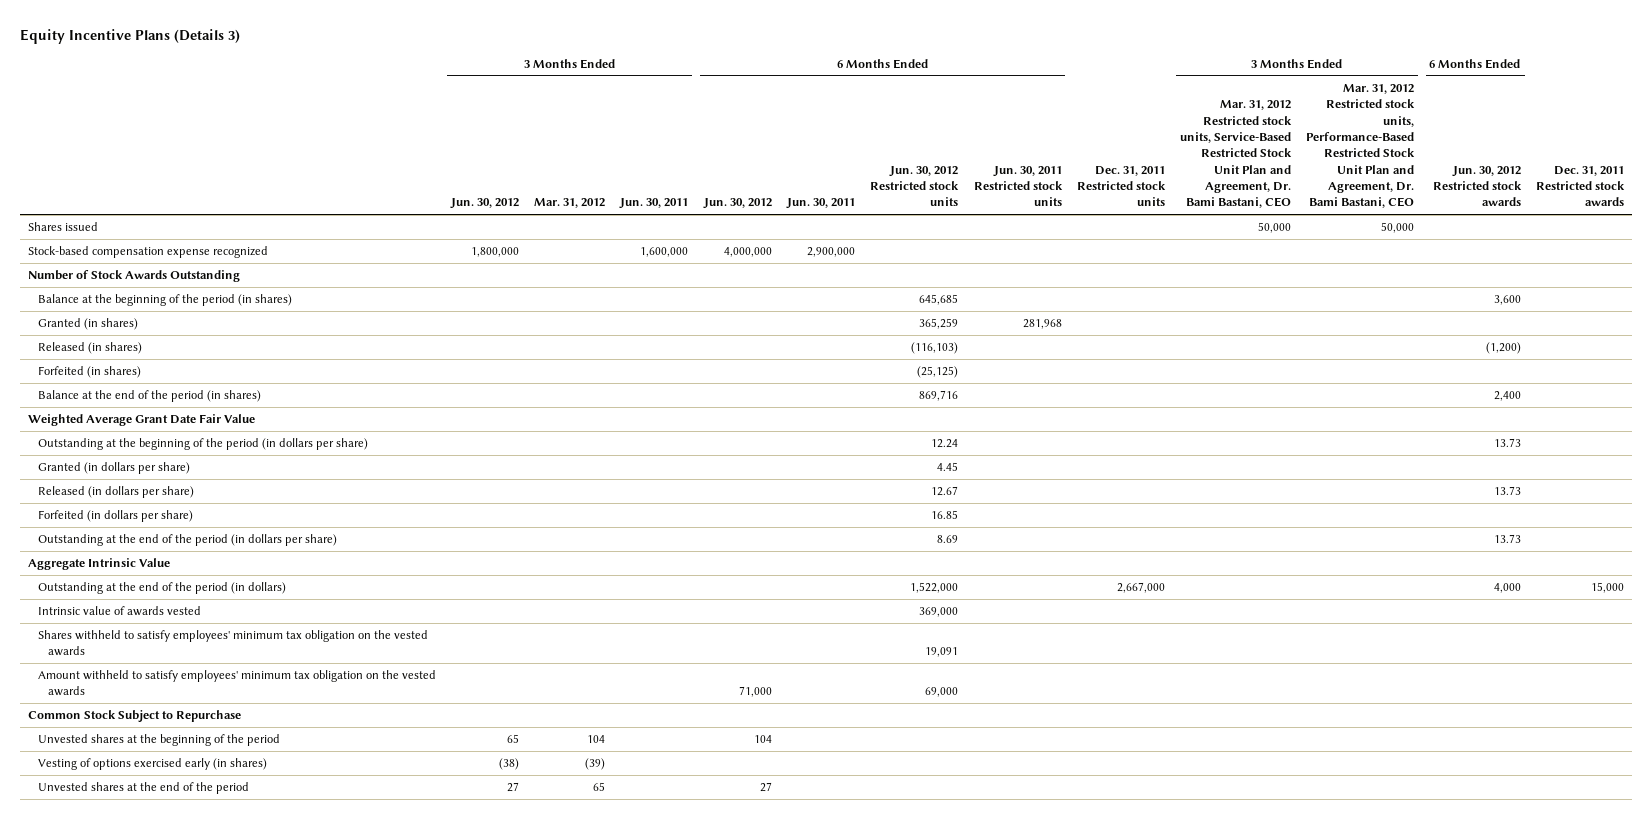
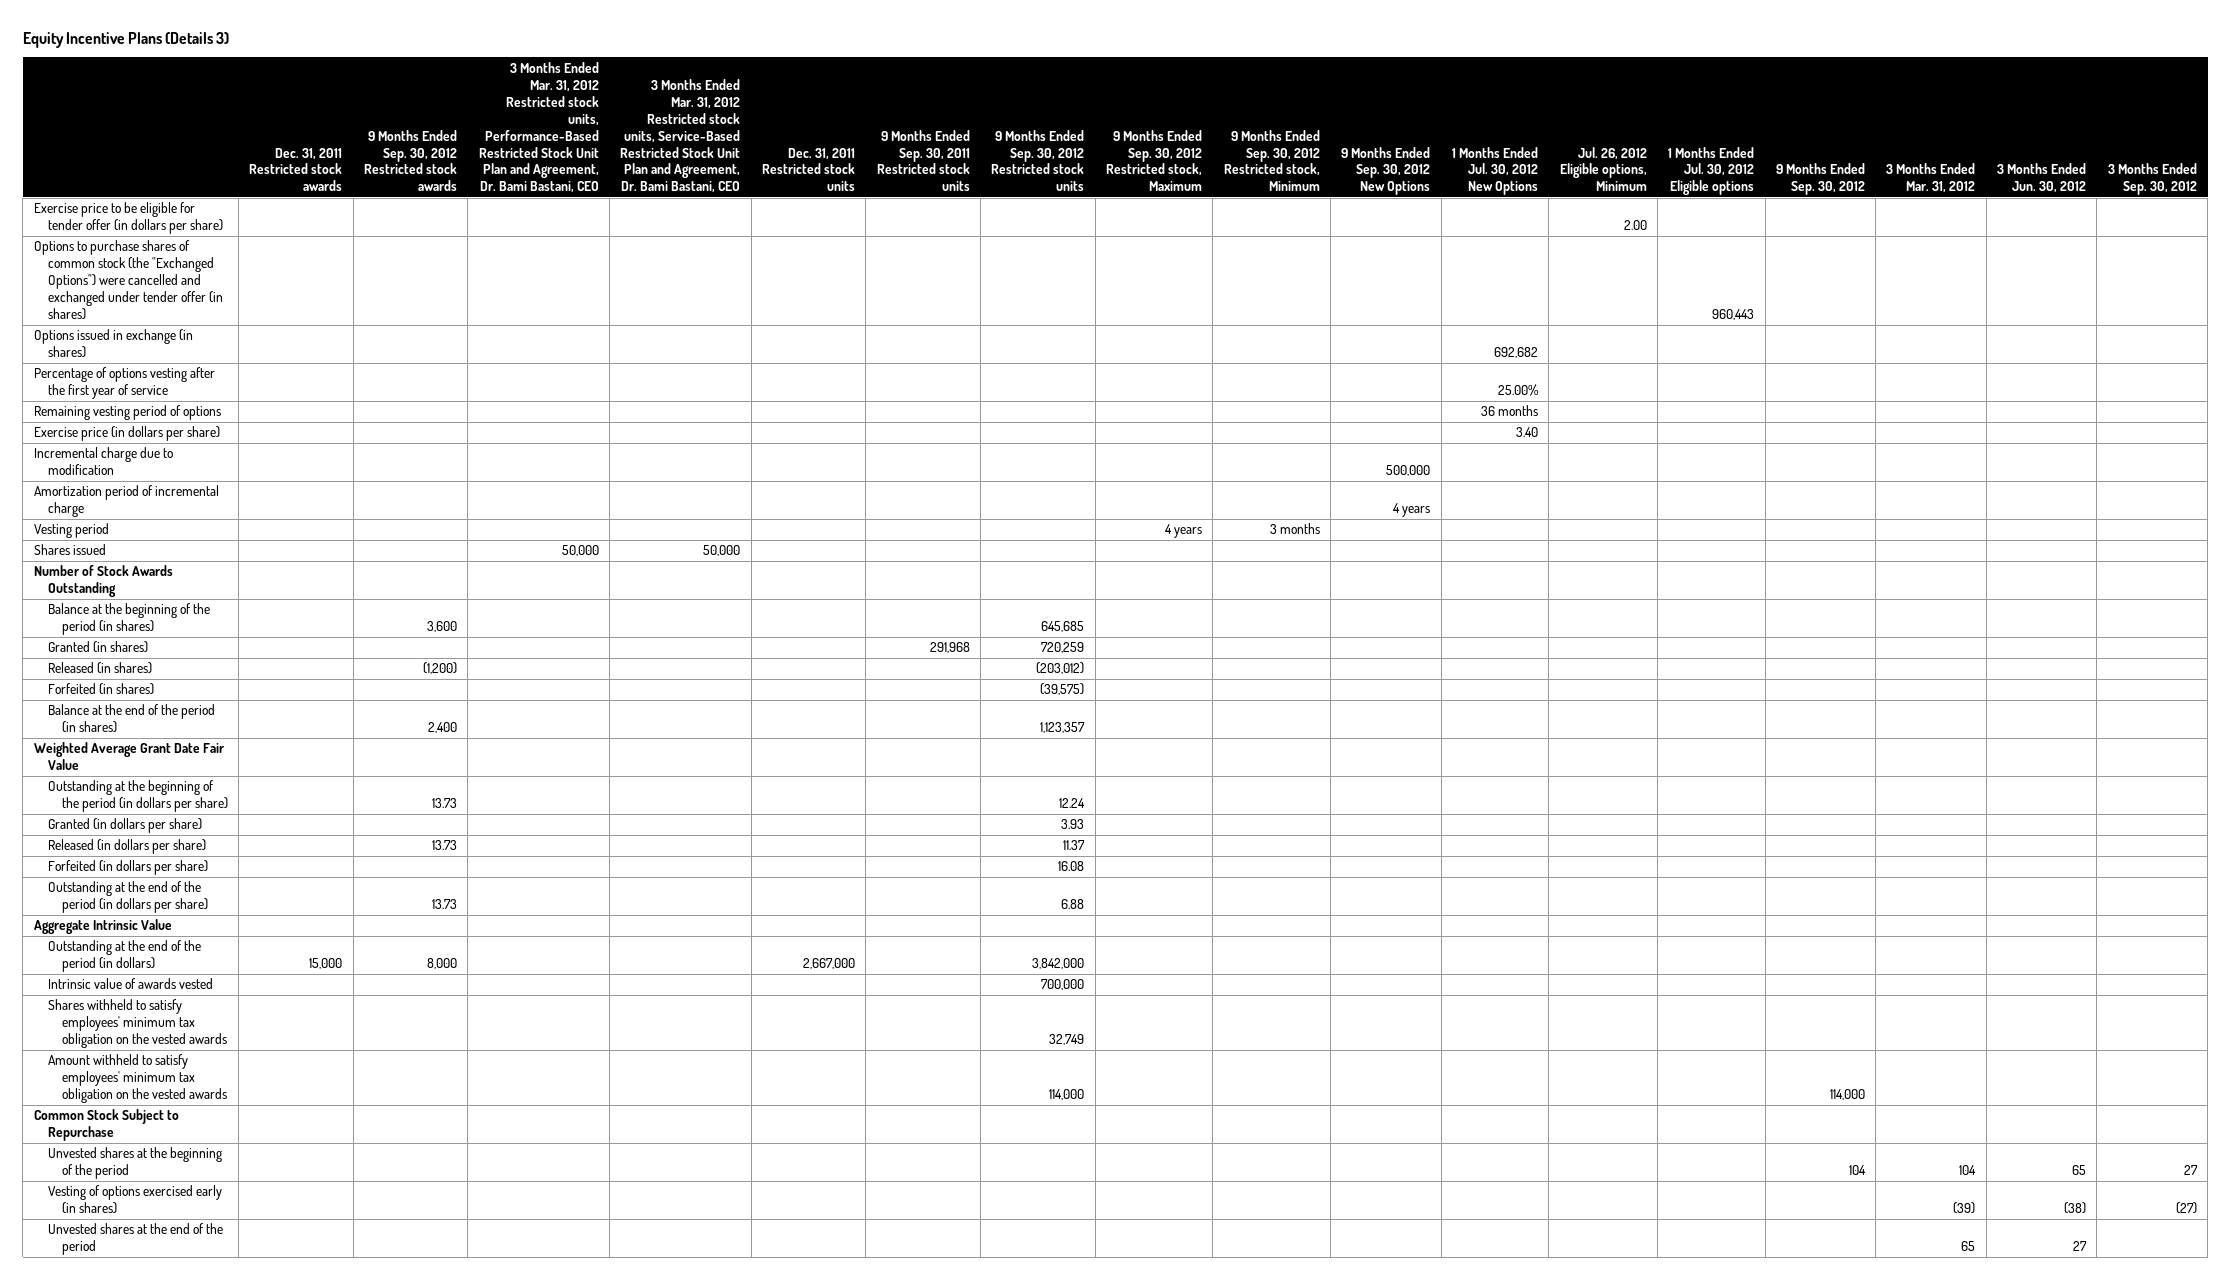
- | 3 Months Ended Jun. 30, 2012 | 3 Months Ended Mar. 31, 2012 | 3 Months Ended Jun. 30, 2011 | 6 Months Ended Jun. 30, 2012 | 6 Months Ended Jun. 30, 2011 | 6 Months Ended Jun. 30, 2012 Restricted stock units | 6 Months Ended Jun. 30, 2011 Restricted stock units | Dec. 31, 2011 Restricted stock units | 3 Months Ended Mar. 31, 2012 Restricted stock units, Service-Based Restricted Stock Unit Plan and Agreement, Dr. Bami Bastani, CEO | 3 Months Ended Mar. 31, 2012 Restricted stock units, Performance-Based Restricted Stock Unit Plan and Agreement, Dr. Bami Bastani, CEO | 6 Months Ended Jun. 30, 2012 Restricted stock awards | Dec. 31, 2011 Restricted stock awards
+ | Dec. 31, 2011 Restricted stock awards | 9 Months Ended Sep. 30, 2012 Restricted stock awards | 3 Months Ended Mar. 31, 2012 Restricted stock units, Performance-Based Restricted Stock Unit Plan and Agreement, Dr. Bami Bastani, CEO | 3 Months Ended Mar. 31, 2012 Restricted stock units, Service-Based Restricted Stock Unit Plan and Agreement, Dr. Bami Bastani, CEO | Dec. 31, 2011 Restricted stock units | 9 Months Ended Sep. 30, 2011 Restricted stock units | 9 Months Ended Sep. 30, 2012 Restricted stock units | 9 Months Ended Sep. 30, 2012 Restricted stock, Maximum | 9 Months Ended Sep. 30, 2012 Restricted stock, Minimum | 9 Months Ended Sep. 30, 2012 New Options | 1 Months Ended Jul. 30, 2012 New Options | Jul. 26, 2012 Eligible options, Minimum | 1 Months Ended Jul. 30, 2012 Eligible options | 9 Months Ended Sep. 30, 2012 | 3 Months Ended Mar. 31, 2012 | 3 Months Ended Jun. 30, 2012 | 3 Months Ended Sep. 30, 2012
+ Exercise price to be eligible for tender offer (in dollars per share) | | | | | | | | | | | | 2.00 | | | | |
+ Options to purchase shares of common stock (the "Exchanged Options") were cancelled and exchanged under tender offer (in shares) | | | | | | | | | | | | | 960,443 | | | |
+ Options issued in exchange (in shares) | | | | | | | | | | | 692,682 | | | | | |
+ Percentage of options vesting after the first year of service | | | | | | | | | | | 25.00% | | | | | |
+ Remaining vesting period of options | | | | | | | | | | | 36 months | | | | | |
+ Exercise price (in dollars per share) | | | | | | | | | | | 3.40 | | | | | |
+ Incremental charge due to modification | | | | | | | | | | 500,000 | | | | | | |
+ Amortization period of incremental charge | | | | | | | | | | 4 years | | | | | | |
+ Vesting period | | | | | | | | 4 years | 3 months | | | | | | | |
- Stock-based compensation expense recognized | 1,800,000 | | 1,600,000 | 4,000,000 | 2,900,000 | | | | | | |

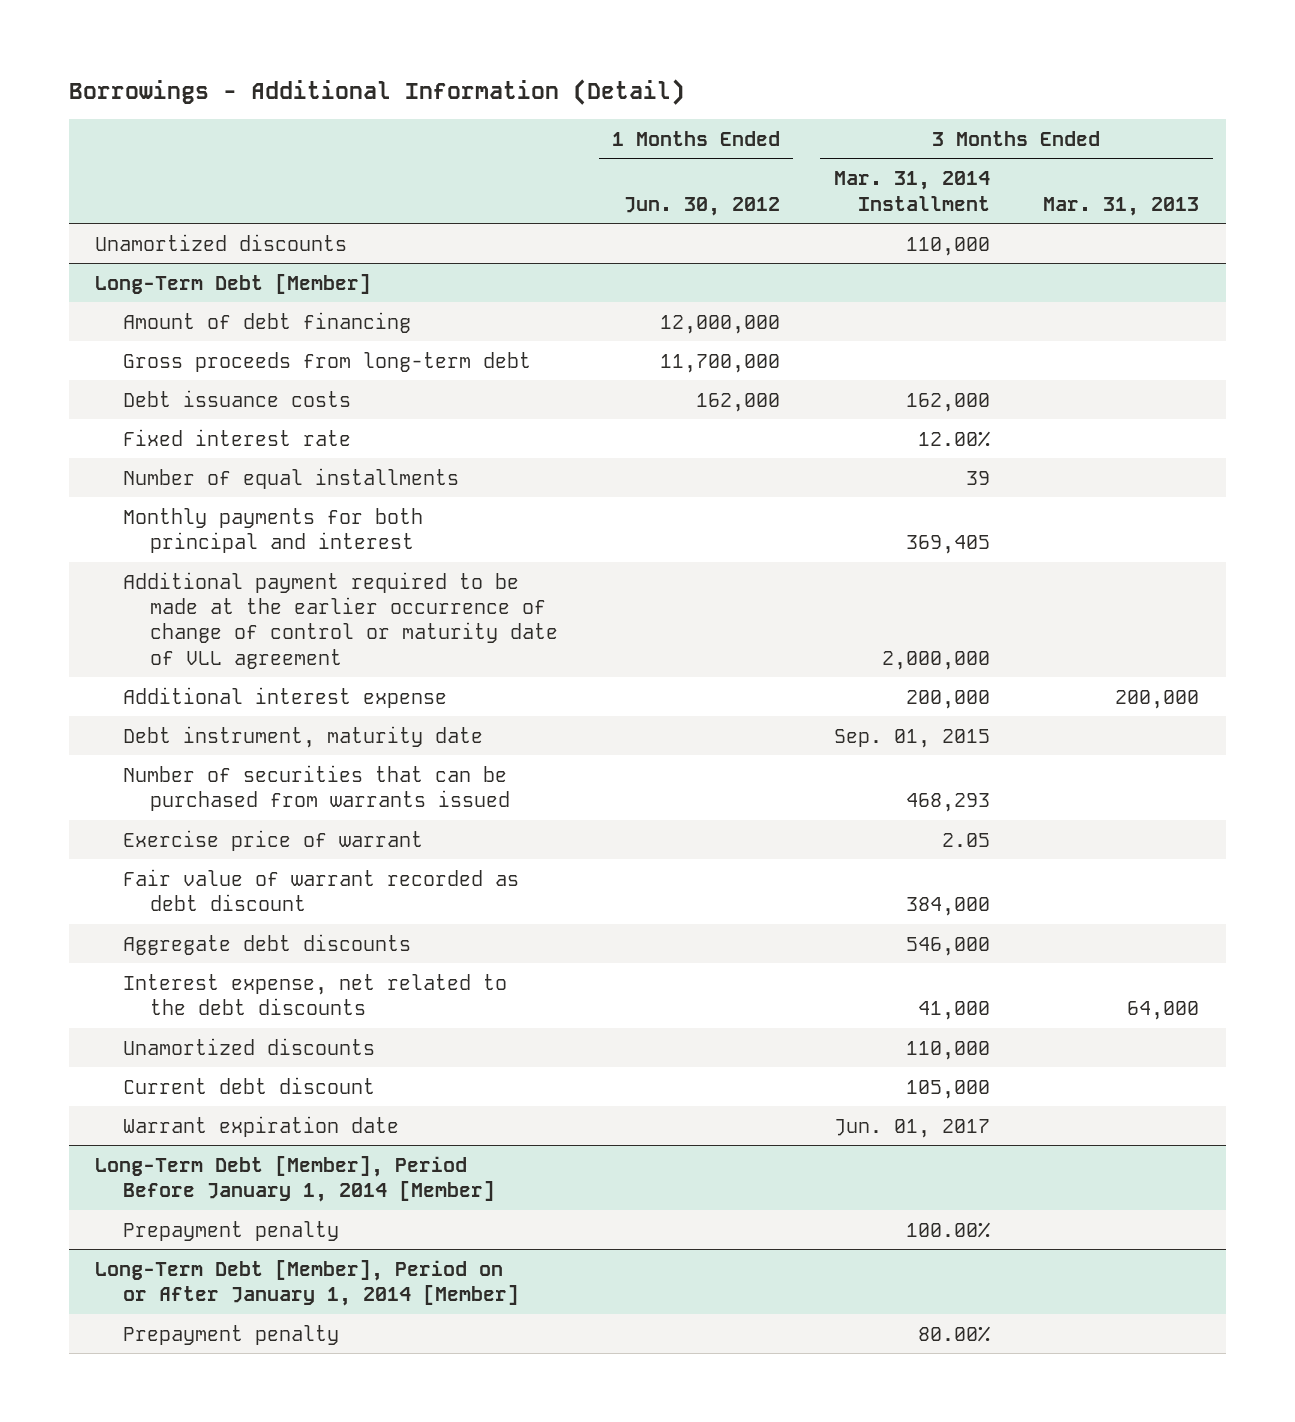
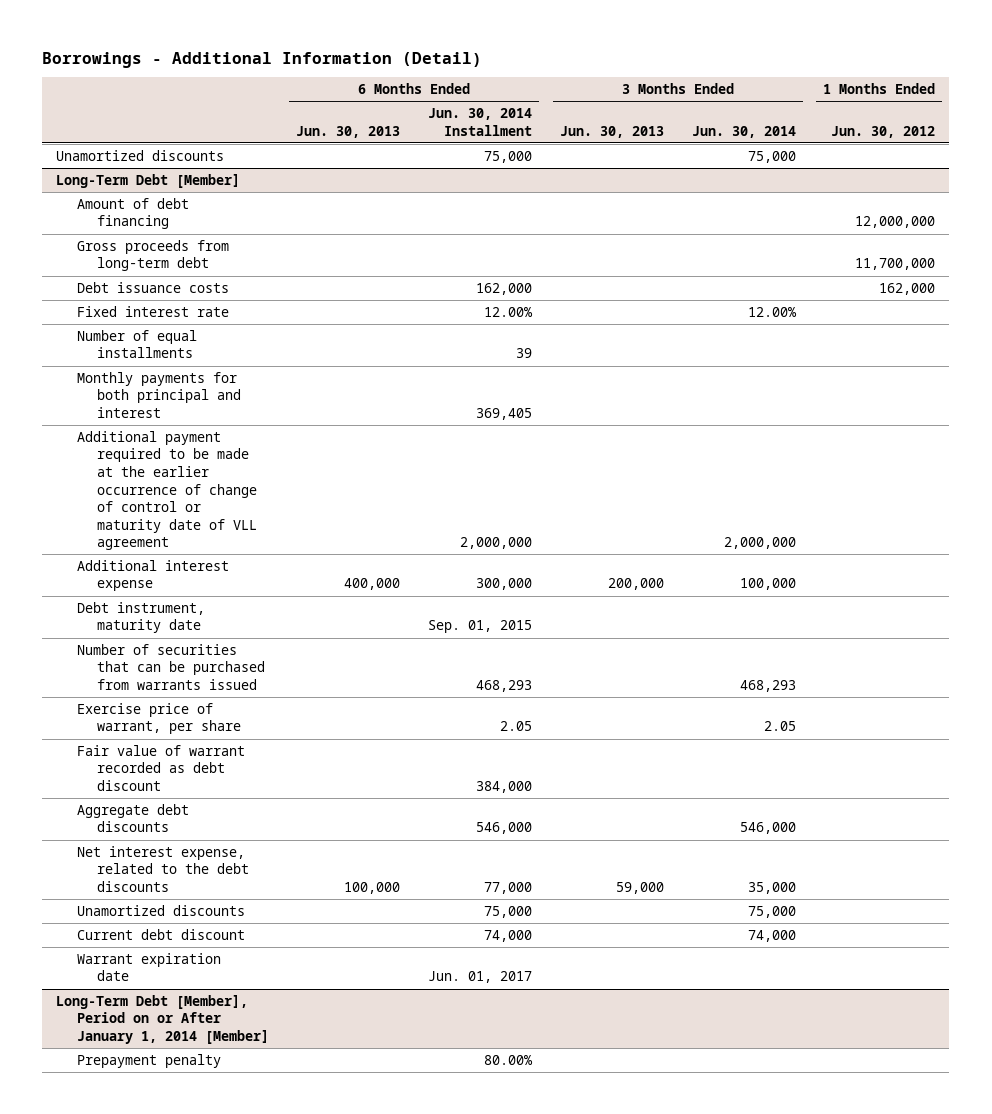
- | 1 Months Ended Jun. 30, 2012 | 3 Months Ended Mar. 31, 2014 Installment | 3 Months Ended Mar. 31, 2013
+ | 6 Months Ended Jun. 30, 2013 | 6 Months Ended Jun. 30, 2014 Installment | 3 Months Ended Jun. 30, 2013 | 3 Months Ended Jun. 30, 2014 | 1 Months Ended Jun. 30, 2012
@ Long-Term Debt [Member]
- Exercise price of warrant | | 2.05 |
+ Exercise price of warrant, per share | | 2.05 | | 2.05 |
- Interest expense, net related to the debt discounts | | 41,000 | 64,000
+ Net interest expense, related to the debt discounts | 100,000 | 77,000 | 59,000 | 35,000 |
- Long-Term Debt [Member], Period Before January 1, 2014 [Member]
- Prepayment penalty | | 100.00% |

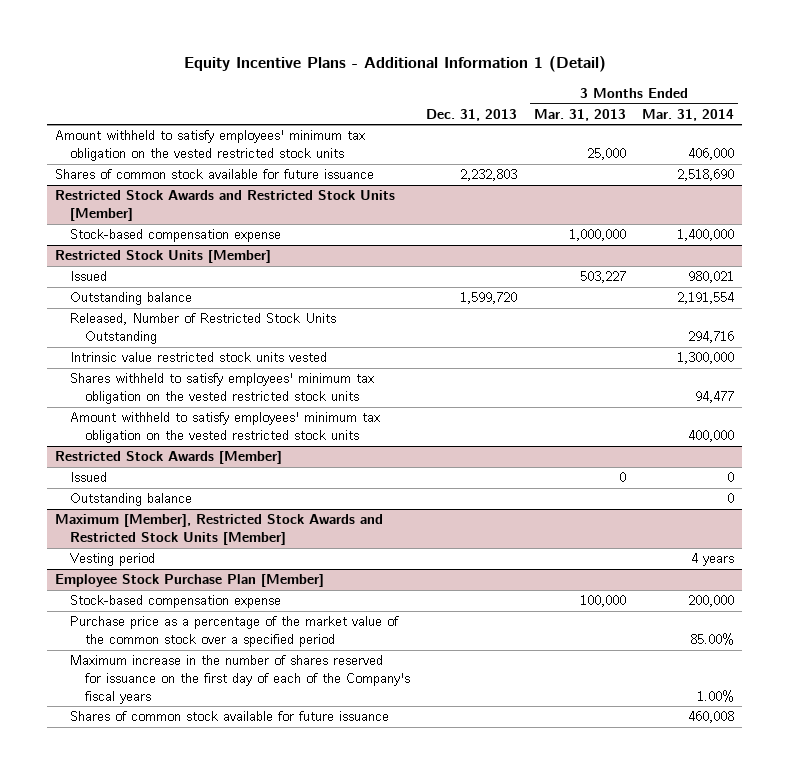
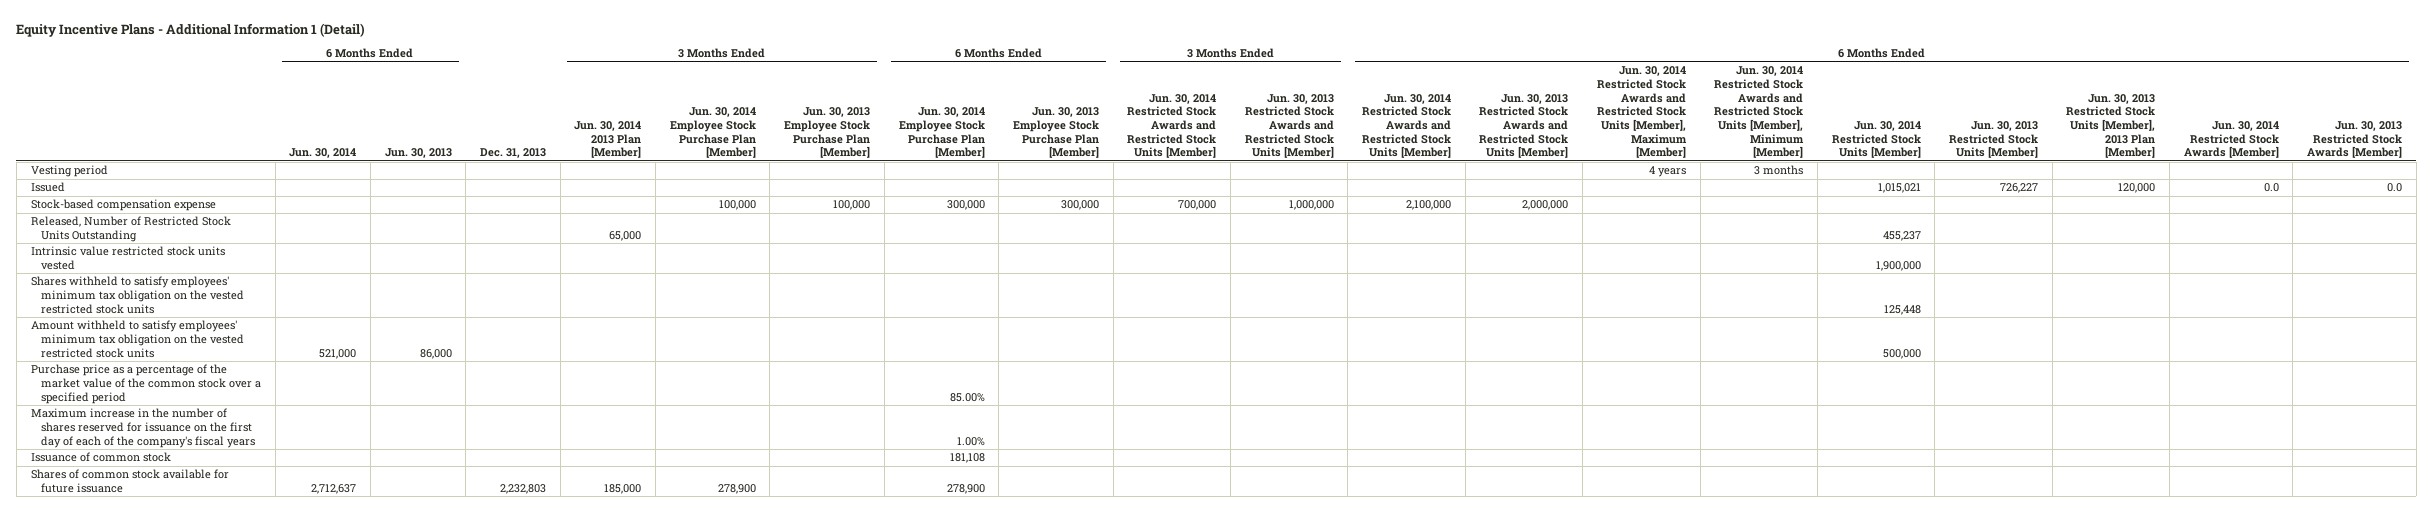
- | Dec. 31, 2013 | 3 Months Ended Mar. 31, 2013 | 3 Months Ended Mar. 31, 2014
+ | 6 Months Ended Jun. 30, 2014 | 6 Months Ended Jun. 30, 2013 | Dec. 31, 2013 | 3 Months Ended Jun. 30, 2014 2013 Plan [Member] | 3 Months Ended Jun. 30, 2014 Employee Stock Purchase Plan [Member] | 3 Months Ended Jun. 30, 2013 Employee Stock Purchase Plan [Member] | 6 Months Ended Jun. 30, 2014 Employee Stock Purchase Plan [Member] | 6 Months Ended Jun. 30, 2013 Employee Stock Purchase Plan [Member] | 3 Months Ended Jun. 30, 2014 Restricted Stock Awards and Restricted Stock Units [Member] | 3 Months Ended Jun. 30, 2013 Restricted Stock Awards and Restricted Stock Units [Member] | 6 Months Ended Jun. 30, 2014 Restricted Stock Awards and Restricted Stock Units [Member] | 6 Months Ended Jun. 30, 2013 Restricted Stock Awards and Restricted Stock Units [Member] | 6 Months Ended Jun. 30, 2014 Restricted Stock Awards and Restricted Stock Units [Member], Maximum [Member] | 6 Months Ended Jun. 30, 2014 Restricted Stock Awards and Restricted Stock Units [Member], Minimum [Member] | 6 Months Ended Jun. 30, 2014 Restricted Stock Units [Member] | 6 Months Ended Jun. 30, 2013 Restricted Stock Units [Member] | 6 Months Ended Jun. 30, 2013 Restricted Stock Units [Member], 2013 Plan [Member] | 6 Months Ended Jun. 30, 2014 Restricted Stock Awards [Member] | 6 Months Ended Jun. 30, 2013 Restricted Stock Awards [Member]
+ Vesting period | | | | | | | | | | | | | 4 years | 3 months | | | | |
+ Issued | | | | | | | | | | | | | | | 1,015,021 | 726,227 | 120,000 | 0.0 | 0.0
+ Stock-based compensation expense | | | | | 100,000 | 100,000 | 300,000 | 300,000 | 700,000 | 1,000,000 | 2,100,000 | 2,000,000 | | | | | | |
+ Released, Number of Restricted Stock Units Outstanding | | | | 65,000 | | | | | | | | | | | 455,237 | | | |
+ Intrinsic value restricted stock units vested | | | | | | | | | | | | | | | 1,900,000 | | | |
+ Shares withheld to satisfy employees' minimum tax obligation on the vested restricted stock units | | | | | | | | | | | | | | | 125,448 | | | |
+ Purchase price as a percentage of the market value of the common stock over a specified period | | | | | | | 85.00% | | | | | | | | | | | |
+ Maximum increase in the number of shares reserved for issuance on the first day of each of the company's fiscal years | | | | | | | 1.00% | | | | | | | | | | | |
+ Issuance of common stock | | | | | | | 181,108 | | | | | | | | | | | |
- Restricted Stock Awards and Restricted Stock Units [Member]
- Stock-based compensation expense | | 1,000,000 | 1,400,000
- Restricted Stock Units [Member]
- Issued | | 503,227 | 980,021
- Outstanding balance | 1,599,720 | | 2,191,554
- Released, Number of Restricted Stock Units Outstanding | | | 294,716
- Intrinsic value restricted stock units vested | | | 1,300,000
- Shares withheld to satisfy employees' minimum tax obligation on the vested restricted stock units | | | 94,477
- Amount withheld to satisfy employees' minimum tax obligation on the vested restricted stock units | | | 400,000
- Restricted Stock Awards [Member]
- Issued | | 0 | 0
- Outstanding balance | | | 0
- Maximum [Member], Restricted Stock Awards and Restricted Stock Units [Member]
- Vesting period | | | 4 years
- Employee Stock Purchase Plan [Member]
- Stock-based compensation expense | | 100,000 | 200,000
- Purchase price as a percentage of the market value of the common stock over a specified period | | | 85.00%
- Maximum increase in the number of shares reserved for issuance on the first day of each of the Company's fiscal years | | | 1.00%
- Shares of common stock available for future issuance | | | 460,008

